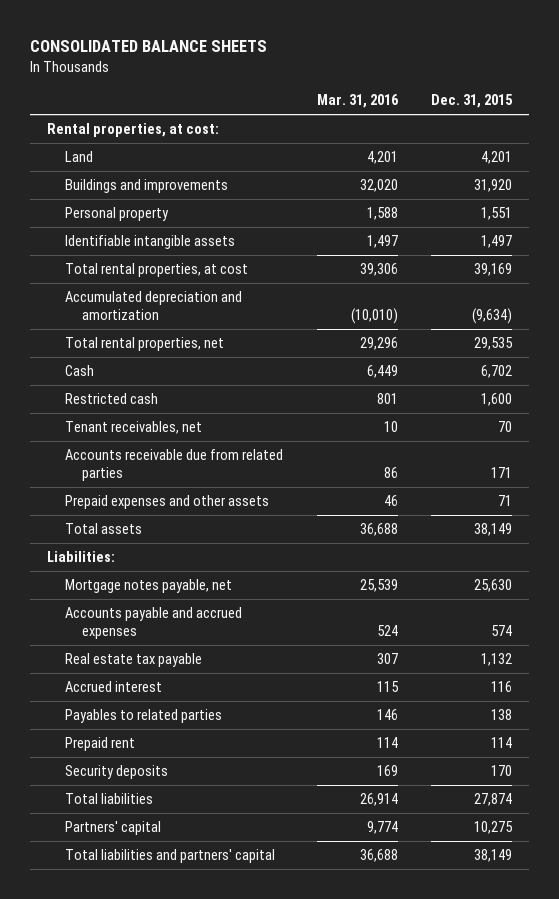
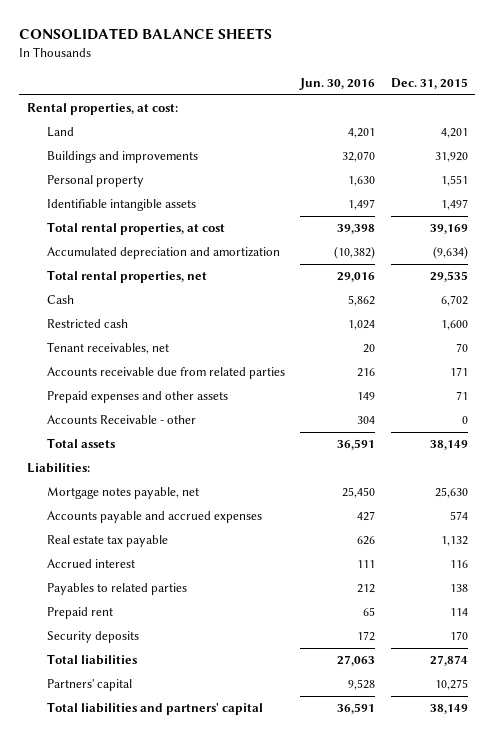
- | Mar. 31, 2016 | Dec. 31, 2015
+ | Jun. 30, 2016 | Dec. 31, 2015
+ Accounts Receivable - other | 304 | 0

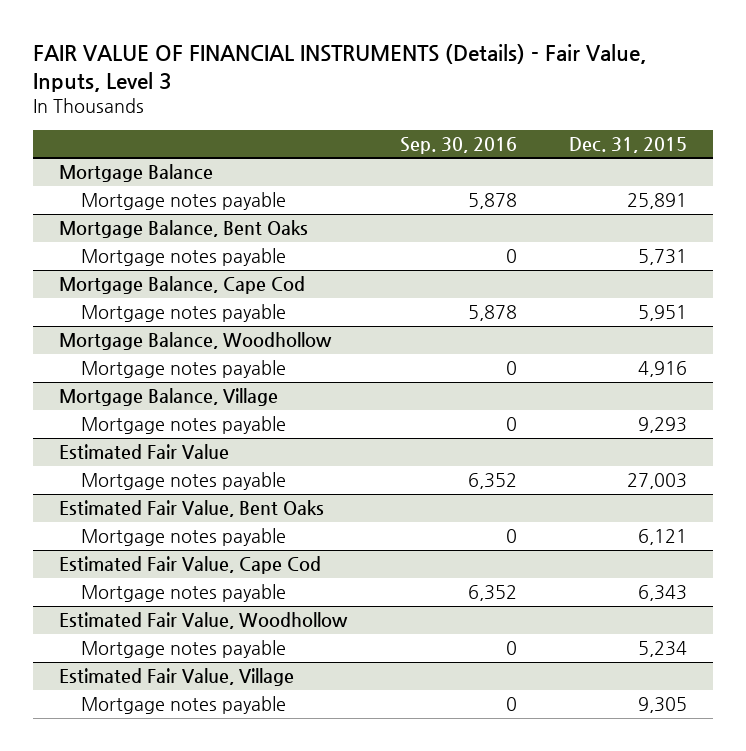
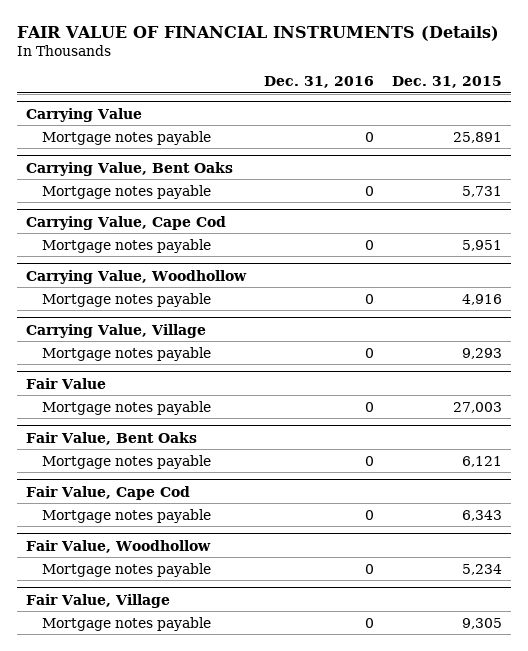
- FAIR VALUE OF FINANCIAL INSTRUMENTS (Details) - Fair Value, Inputs, Level 3
+ FAIR VALUE OF FINANCIAL INSTRUMENTS (Details)
- | Sep. 30, 2016 | Dec. 31, 2015
+ | Dec. 31, 2016 | Dec. 31, 2015
- Mortgage Balance
+ Carrying Value
- Mortgage Balance, Bent Oaks
+ Carrying Value, Bent Oaks
- Mortgage Balance, Cape Cod
+ Carrying Value, Cape Cod
- Mortgage Balance, Woodhollow
+ Carrying Value, Woodhollow
- Mortgage Balance, Village
+ Carrying Value, Village
- Estimated Fair Value
+ Fair Value
- Estimated Fair Value, Bent Oaks
+ Fair Value, Bent Oaks
- Estimated Fair Value, Cape Cod
+ Fair Value, Cape Cod
- Estimated Fair Value, Woodhollow
+ Fair Value, Woodhollow
- Estimated Fair Value, Village
+ Fair Value, Village

